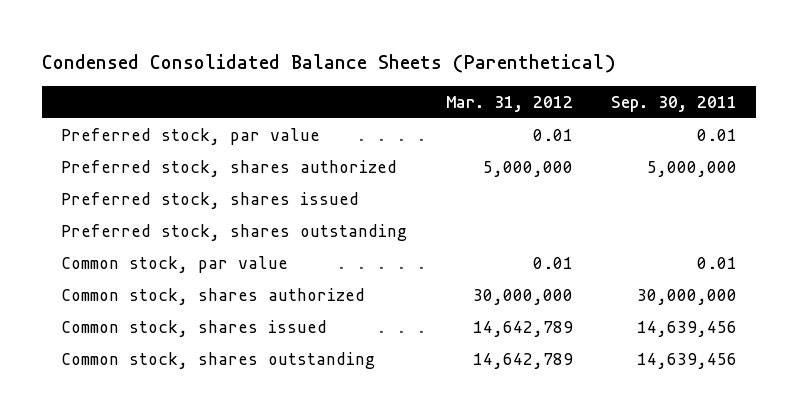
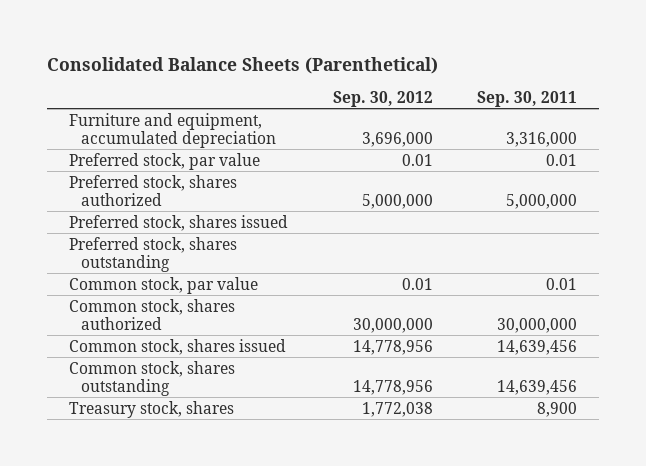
- Condensed Consolidated Balance Sheets (Parenthetical)
+ Consolidated Balance Sheets (Parenthetical)
- | Mar. 31, 2012 | Sep. 30, 2011
+ | Sep. 30, 2012 | Sep. 30, 2011
+ Furniture and equipment, accumulated depreciation | 3,696,000 | 3,316,000
+ Treasury stock, shares | 1,772,038 | 8,900

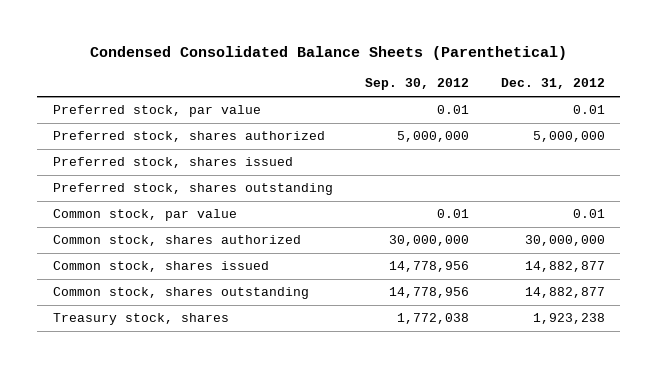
- Consolidated Balance Sheets (Parenthetical)
+ Condensed Consolidated Balance Sheets (Parenthetical)
- | Sep. 30, 2012 | Sep. 30, 2011
+ | Sep. 30, 2012 | Dec. 31, 2012
- Furniture and equipment, accumulated depreciation | 3,696,000 | 3,316,000

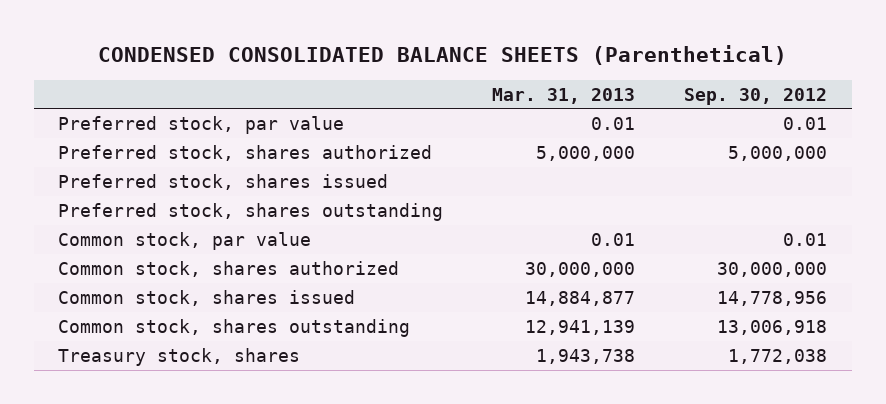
- Condensed Consolidated Balance Sheets (Parenthetical)
+ CONDENSED CONSOLIDATED BALANCE SHEETS (Parenthetical)
- | Sep. 30, 2012 | Dec. 31, 2012
+ | Mar. 31, 2013 | Sep. 30, 2012
- Common stock, shares outstanding | 14,778,956 | 14,882,877
+ Common stock, shares outstanding | 12,941,139 | 13,006,918

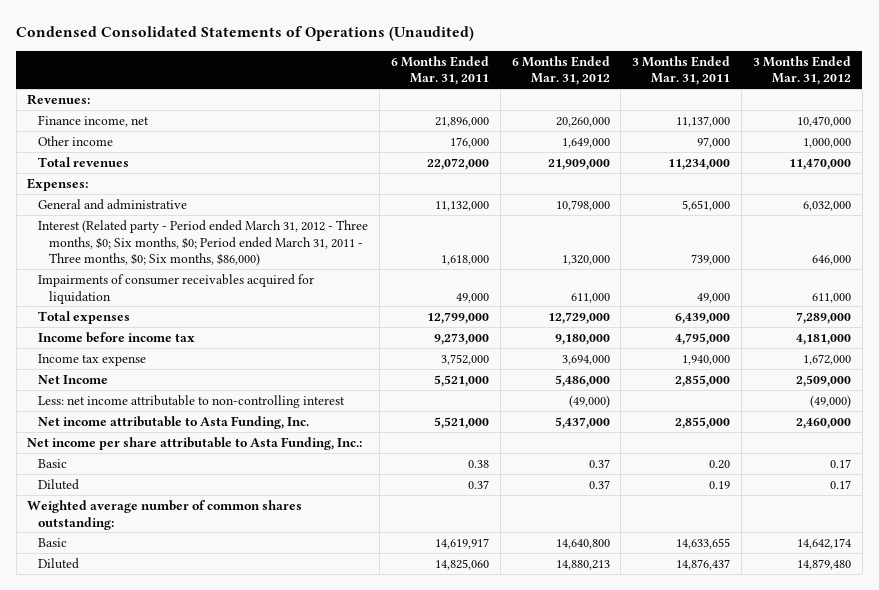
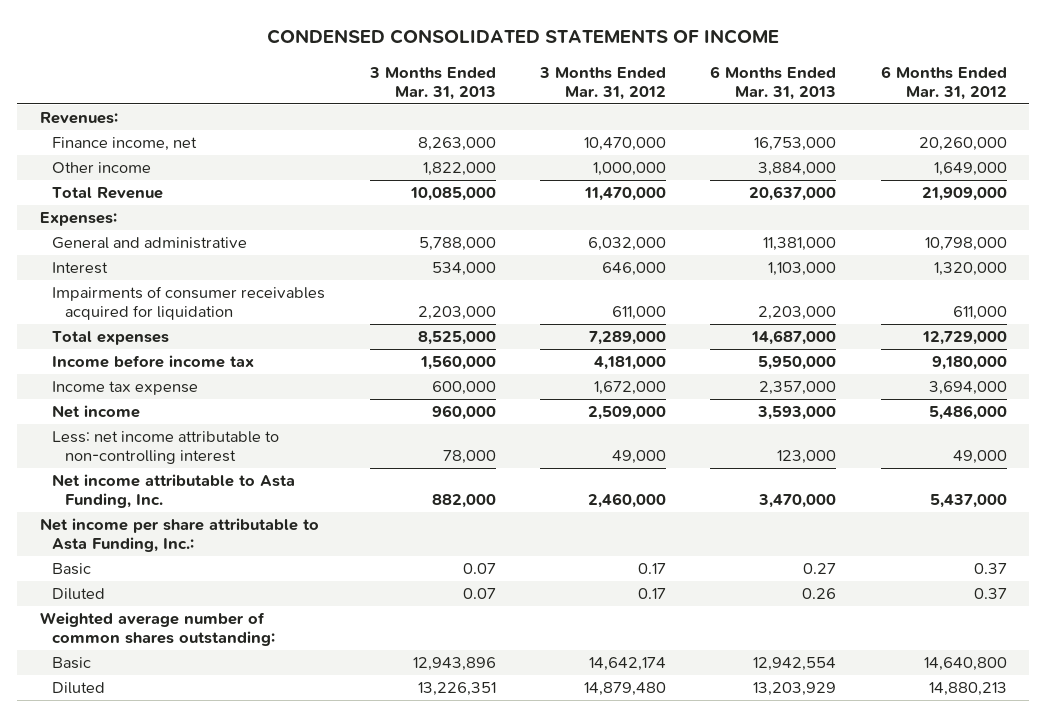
- Condensed Consolidated Statements of Operations (Unaudited)
+ CONDENSED CONSOLIDATED STATEMENTS OF INCOME
- | 6 Months Ended Mar. 31, 2011 | 6 Months Ended Mar. 31, 2012 | 3 Months Ended Mar. 31, 2011 | 3 Months Ended Mar. 31, 2012
+ | 3 Months Ended Mar. 31, 2013 | 3 Months Ended Mar. 31, 2012 | 6 Months Ended Mar. 31, 2013 | 6 Months Ended Mar. 31, 2012
- Total revenues | 22,072,000 | 21,909,000 | 11,234,000 | 11,470,000
+ Total Revenue | 10,085,000 | 11,470,000 | 20,637,000 | 21,909,000
- Interest (Related party - Period ended March 31, 2012 - Three months, $0; Six months, $0; Period ended March 31, 2011 - Three months, $0; Six months, $86,000) | 1,618,000 | 1,320,000 | 739,000 | 646,000
+ Interest | 534,000 | 646,000 | 1,103,000 | 1,320,000
- Net Income | 5,521,000 | 5,486,000 | 2,855,000 | 2,509,000
- Less: net income attributable to non-controlling interest | | (49,000) | | (49,000)
+ Net income | 960,000 | 2,509,000 | 3,593,000 | 5,486,000
+ Less: net income attributable to non-controlling interest | 78,000 | 49,000 | 123,000 | 49,000

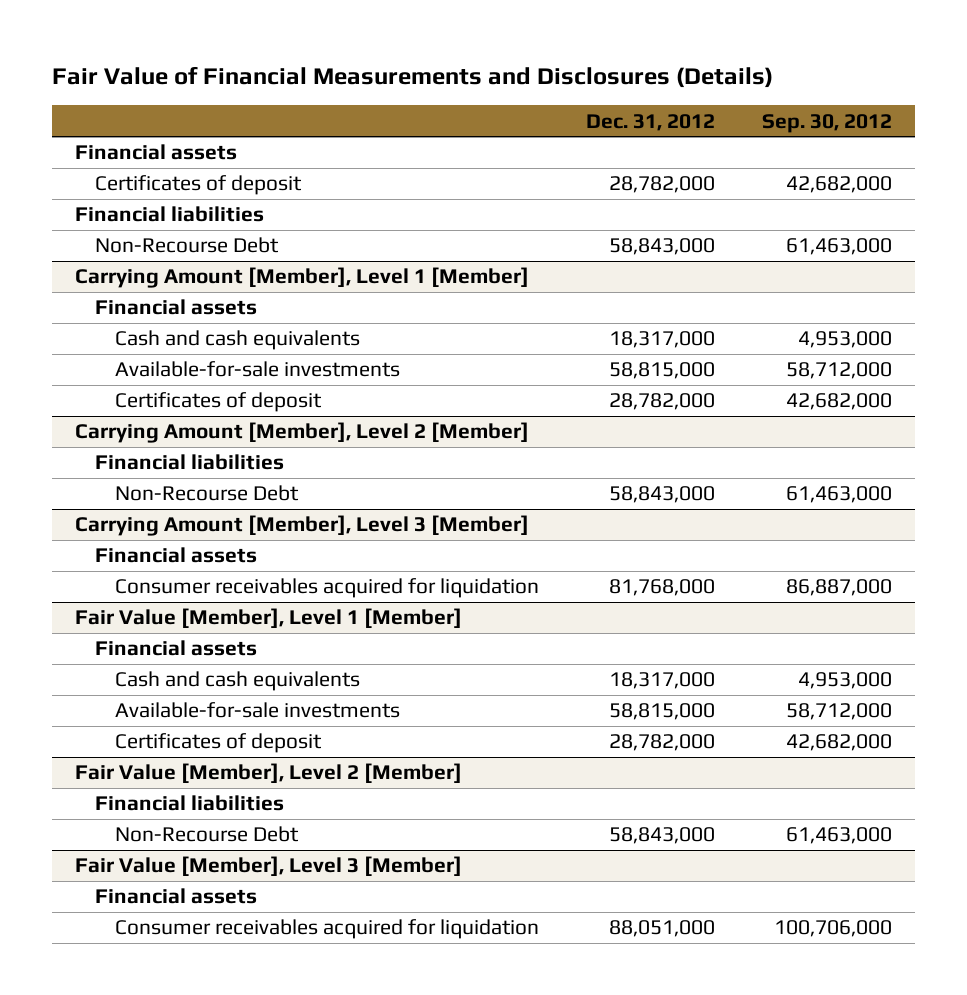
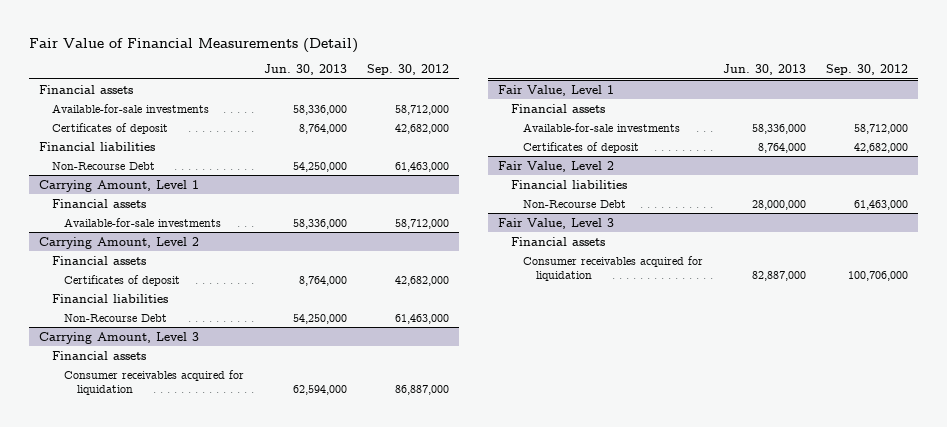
- Fair Value of Financial Measurements and Disclosures (Details)
+ Fair Value of Financial Measurements (Detail)
- | Dec. 31, 2012 | Sep. 30, 2012
+ | Jun. 30, 2013 | Sep. 30, 2012
+ Available-for-sale investments | 58,336,000 | 58,712,000
- Carrying Amount [Member], Level 1 [Member]
+ Carrying Amount, Level 1
- Cash and cash equivalents | 18,317,000 | 4,953,000
+ Carrying Amount, Level 2
+ Financial assets
- Carrying Amount [Member], Level 2 [Member]
- Carrying Amount [Member], Level 3 [Member]
+ Carrying Amount, Level 3
- Fair Value [Member], Level 1 [Member]
+ Fair Value, Level 1
- Cash and cash equivalents | 18,317,000 | 4,953,000
- Fair Value [Member], Level 2 [Member]
+ Fair Value, Level 2
- Fair Value [Member], Level 3 [Member]
+ Fair Value, Level 3

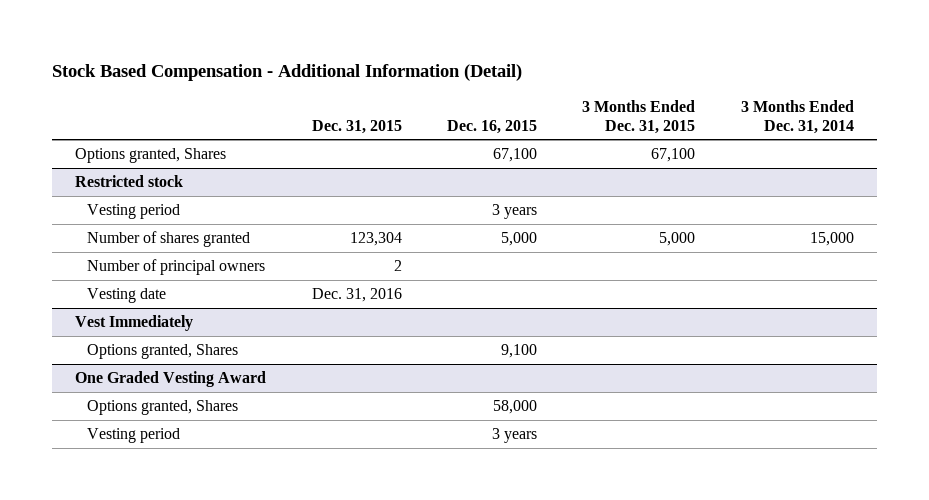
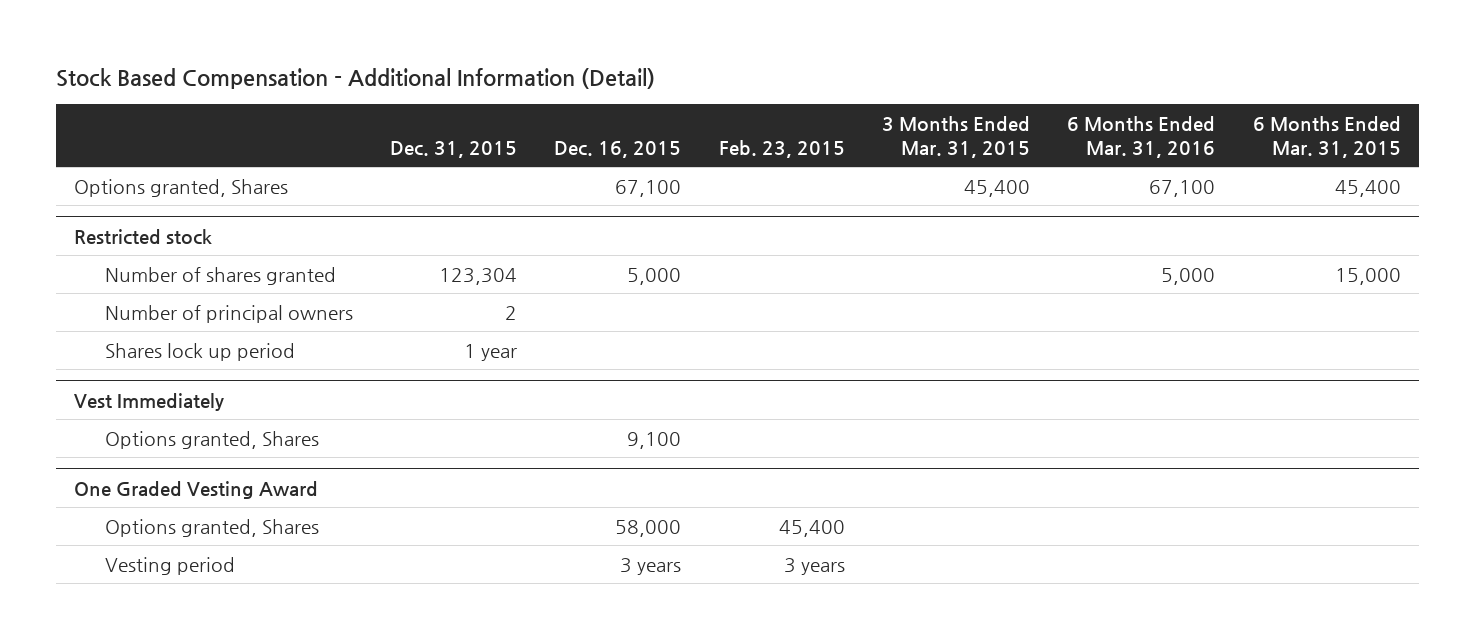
- | Dec. 31, 2015 | Dec. 16, 2015 | 3 Months Ended Dec. 31, 2015 | 3 Months Ended Dec. 31, 2014
+ | Dec. 31, 2015 | Dec. 16, 2015 | Feb. 23, 2015 | 3 Months Ended Mar. 31, 2015 | 6 Months Ended Mar. 31, 2016 | 6 Months Ended Mar. 31, 2015
@ Restricted stock
- Vesting period | | 3 years | |
- Vesting date | Dec. 31, 2016 | | |
+ Shares lock up period | 1 year | | | | |

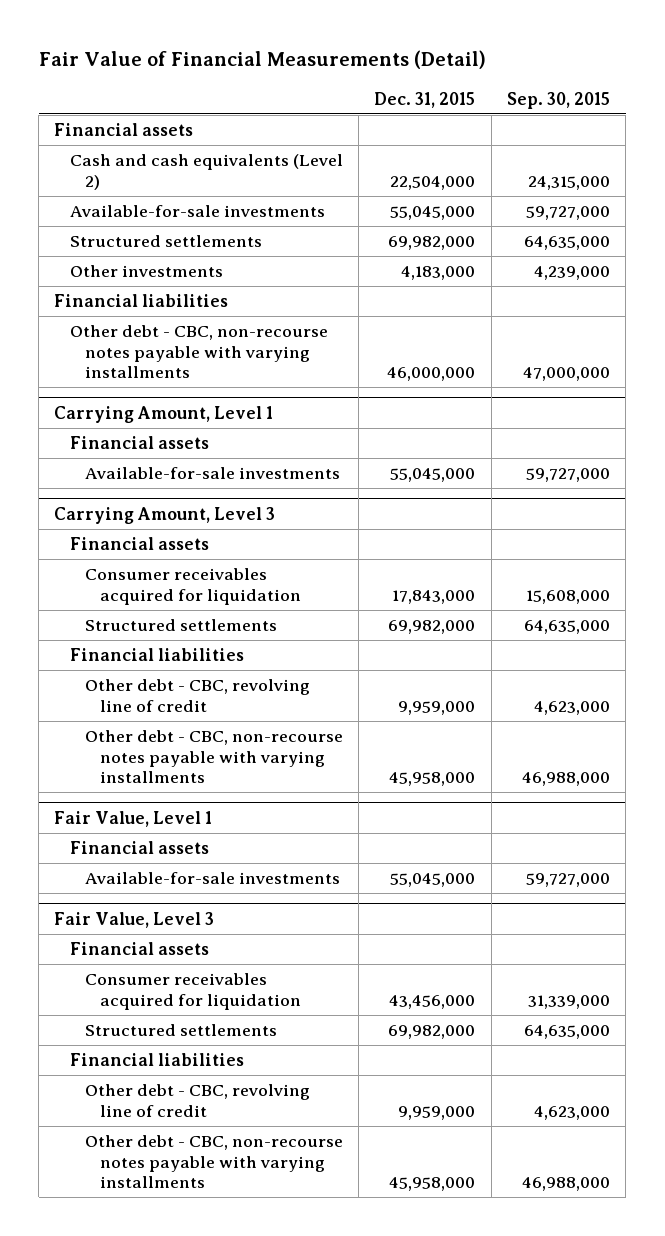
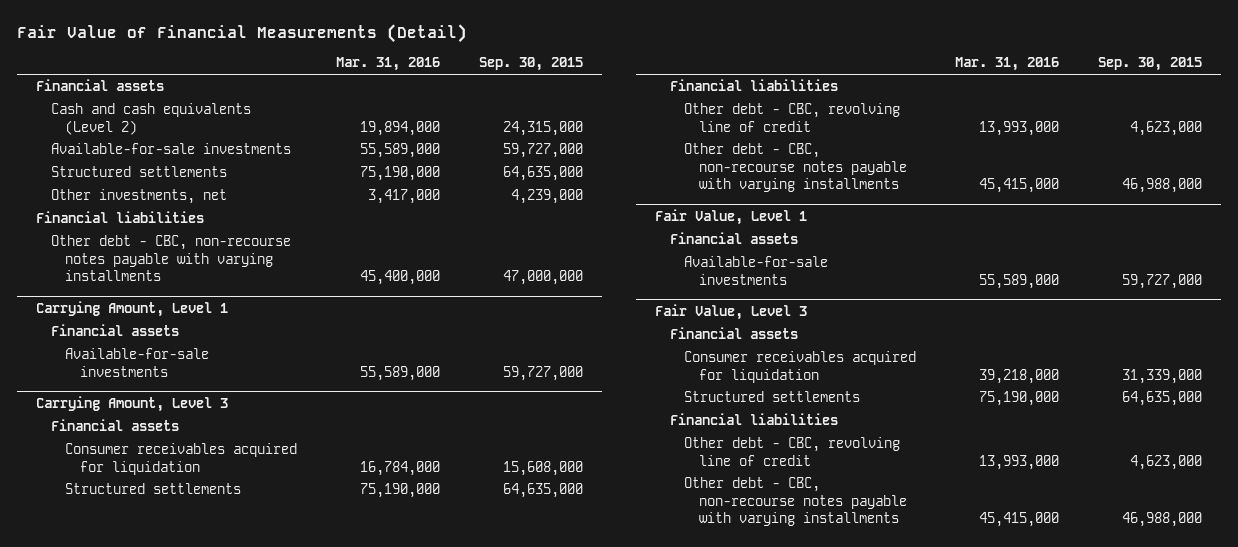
- | Dec. 31, 2015 | Sep. 30, 2015
+ | Mar. 31, 2016 | Sep. 30, 2015
- Other investments | 4,183,000 | 4,239,000
+ Other investments, net | 3,417,000 | 4,239,000

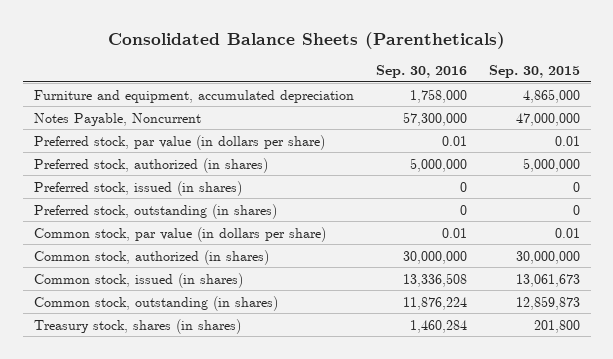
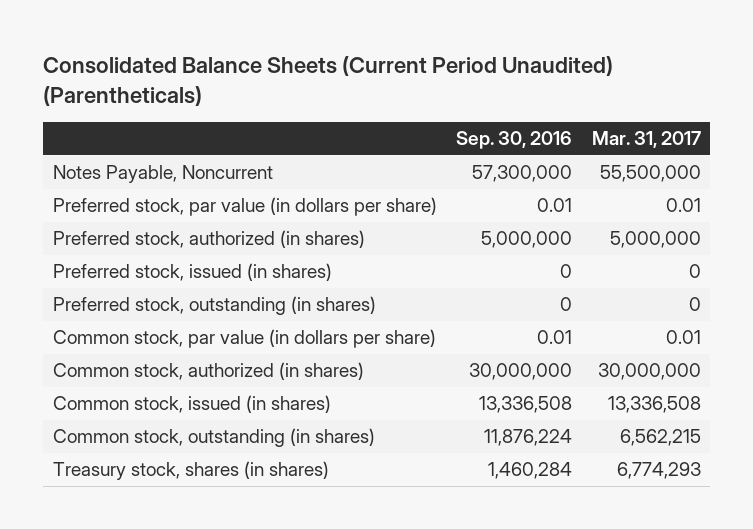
- Consolidated Balance Sheets (Parentheticals)
+ Consolidated Balance Sheets (Current Period Unaudited) (Parentheticals)
- | Sep. 30, 2016 | Sep. 30, 2015
+ | Sep. 30, 2016 | Mar. 31, 2017
- Furniture and equipment, accumulated depreciation | 1,758,000 | 4,865,000

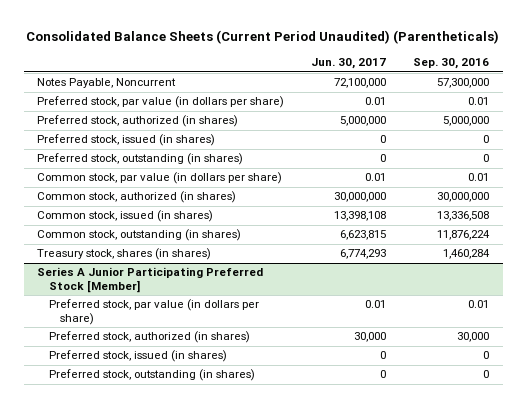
- | Sep. 30, 2016 | Mar. 31, 2017
+ | Jun. 30, 2017 | Sep. 30, 2016
+ Series A Junior Participating Preferred Stock [Member]
+ Preferred stock, par value (in dollars per share) | 0.01 | 0.01
+ Preferred stock, authorized (in shares) | 30,000 | 30,000
+ Preferred stock, issued (in shares) | 0 | 0
+ Preferred stock, outstanding (in shares) | 0 | 0

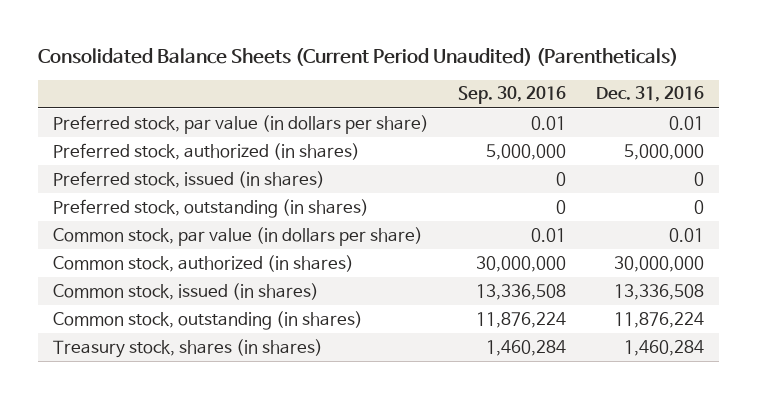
- | Jun. 30, 2017 | Sep. 30, 2016
+ | Sep. 30, 2016 | Dec. 31, 2016
- Notes Payable, Noncurrent | 72,100,000 | 57,300,000
- Series A Junior Participating Preferred Stock [Member]
- Preferred stock, par value (in dollars per share) | 0.01 | 0.01
- Preferred stock, authorized (in shares) | 30,000 | 30,000
- Preferred stock, issued (in shares) | 0 | 0
- Preferred stock, outstanding (in shares) | 0 | 0

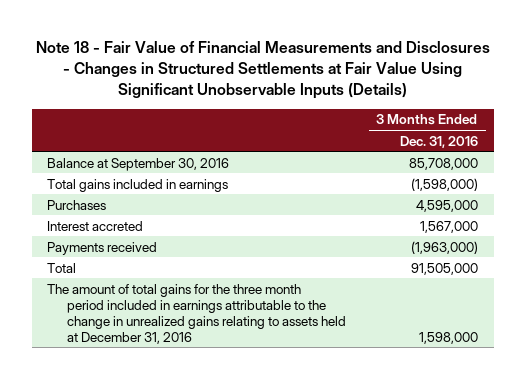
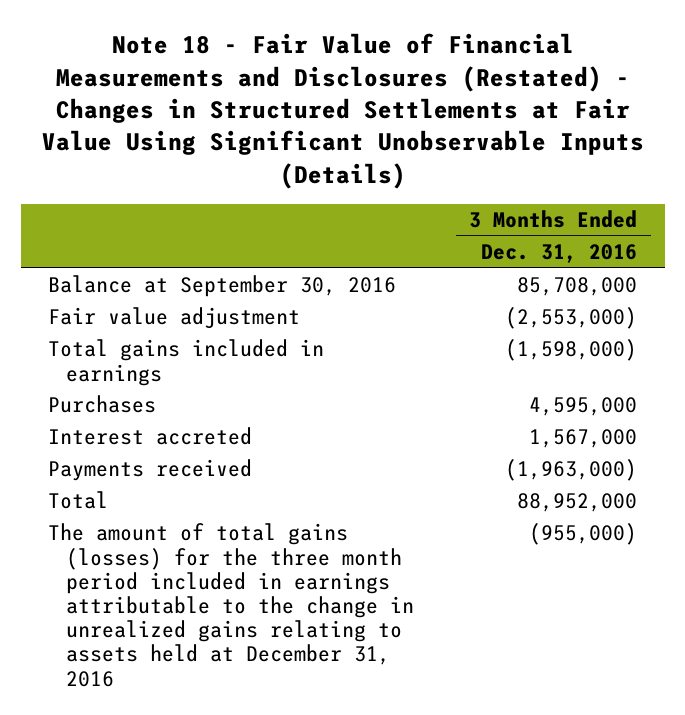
- Note 18 - Fair Value of Financial Measurements and Disclosures - Changes in Structured Settlements at Fair Value Using Significant Unobservable Inputs (Details)
+ Note 18 - Fair Value of Financial Measurements and Disclosures (Restated) - Changes in Structured Settlements at Fair Value Using Significant Unobservable Inputs (Details)
+ Fair value adjustment | (2,553,000)
- Total | 91,505,000
- The amount of total gains for the three month period included in earnings attributable to the change in unrealized gains relating to assets held at December 31, 2016 | 1,598,000
+ Total | 88,952,000
+ The amount of total gains (losses) for the three month period included in earnings attributable to the change in unrealized gains relating to assets held at December 31, 2016 | (955,000)

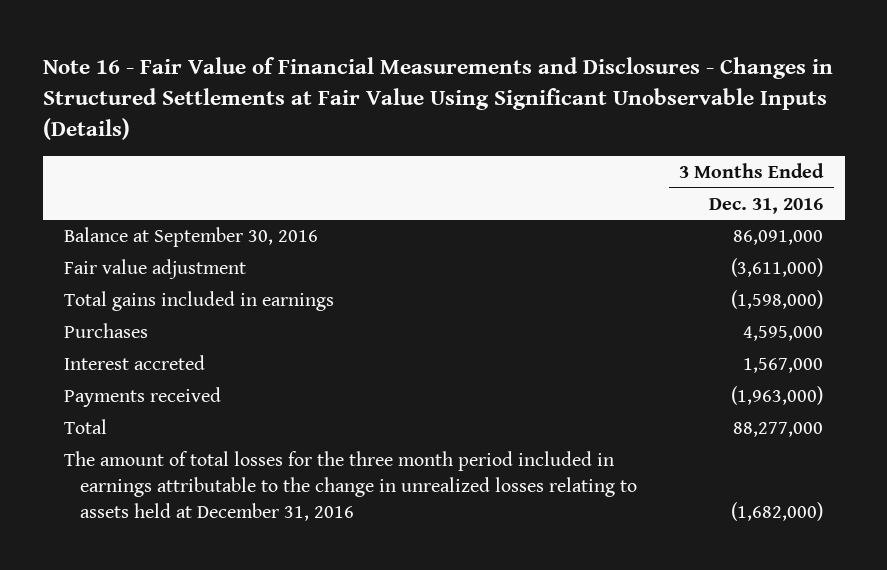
- Note 18 - Fair Value of Financial Measurements and Disclosures (Restated) - Changes in Structured Settlements at Fair Value Using Significant Unobservable Inputs (Details)
+ Note 16 - Fair Value of Financial Measurements and Disclosures - Changes in Structured Settlements at Fair Value Using Significant Unobservable Inputs (Details)
- Balance at September 30, 2016 | 85,708,000
- Fair value adjustment | (2,553,000)
+ Balance at September 30, 2016 | 86,091,000
+ Fair value adjustment | (3,611,000)
- Total | 88,952,000
- The amount of total gains (losses) for the three month period included in earnings attributable to the change in unrealized gains relating to assets held at December 31, 2016 | (955,000)
+ Total | 88,277,000
+ The amount of total losses for the three month period included in earnings attributable to the change in unrealized losses relating to assets held at December 31, 2016 | (1,682,000)

